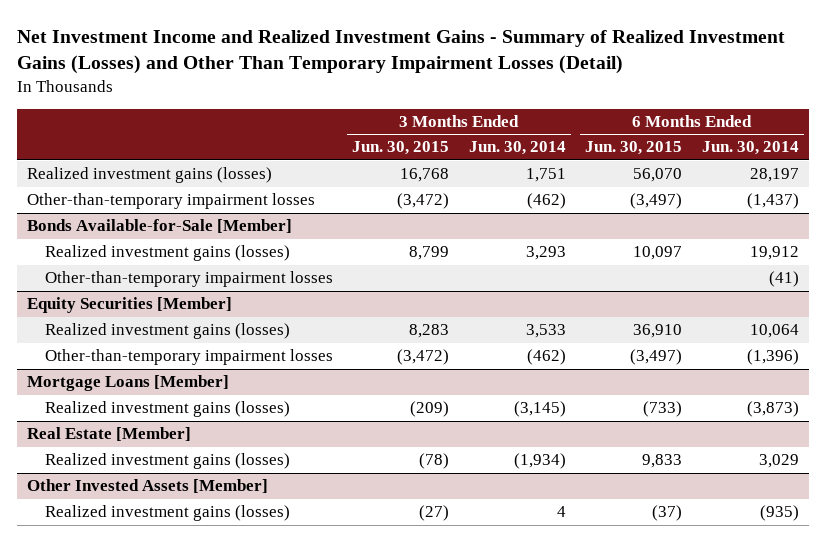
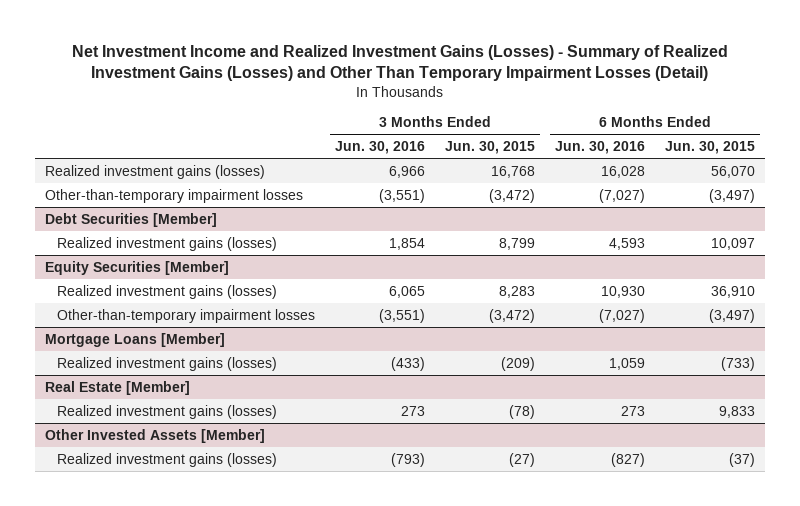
- Net Investment Income and Realized Investment Gains - Summary of Realized Investment Gains (Losses) and Other Than Temporary Impairment Losses (Detail)
+ Net Investment Income and Realized Investment Gains (Losses) - Summary of Realized Investment Gains (Losses) and Other Than Temporary Impairment Losses (Detail)
- | 3 Months Ended Jun. 30, 2015 | 3 Months Ended Jun. 30, 2014 | 6 Months Ended Jun. 30, 2015 | 6 Months Ended Jun. 30, 2014
+ | 3 Months Ended Jun. 30, 2016 | 3 Months Ended Jun. 30, 2015 | 6 Months Ended Jun. 30, 2016 | 6 Months Ended Jun. 30, 2015
- Bonds Available-for-Sale [Member]
+ Debt Securities [Member]
- Other-than-temporary impairment losses | | | | (41)

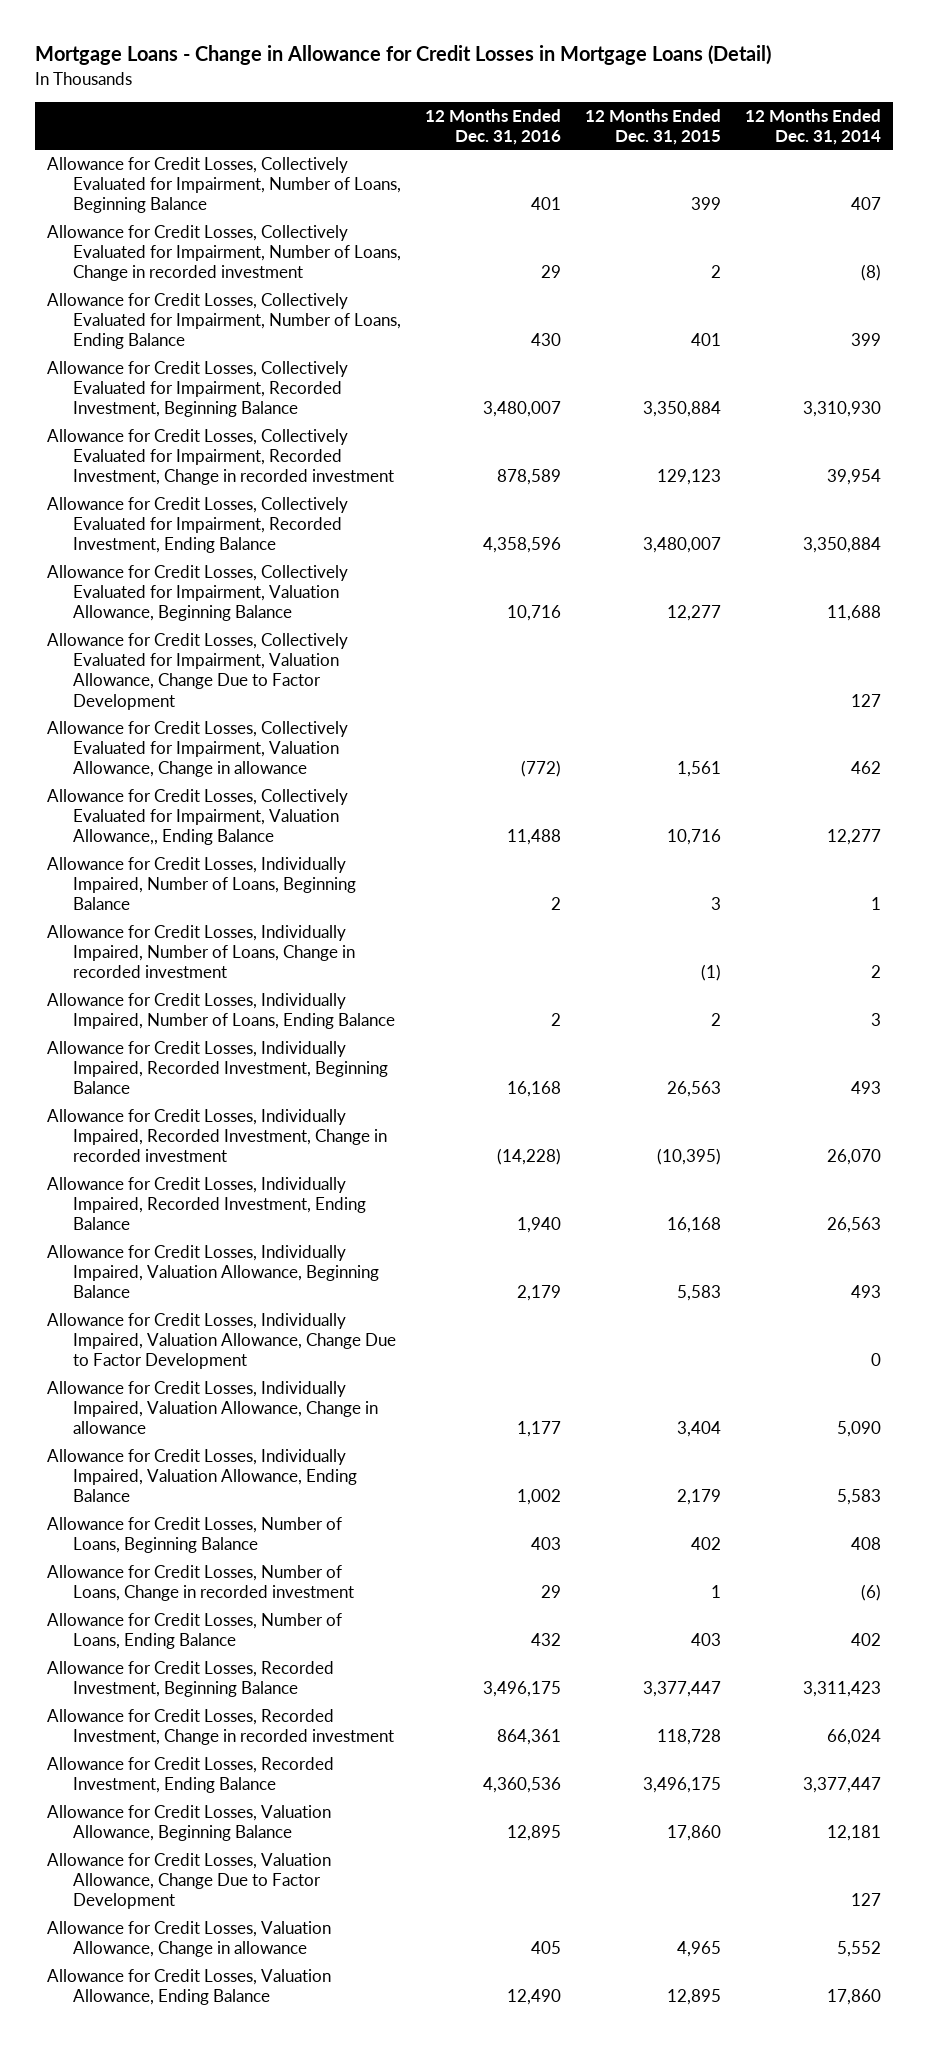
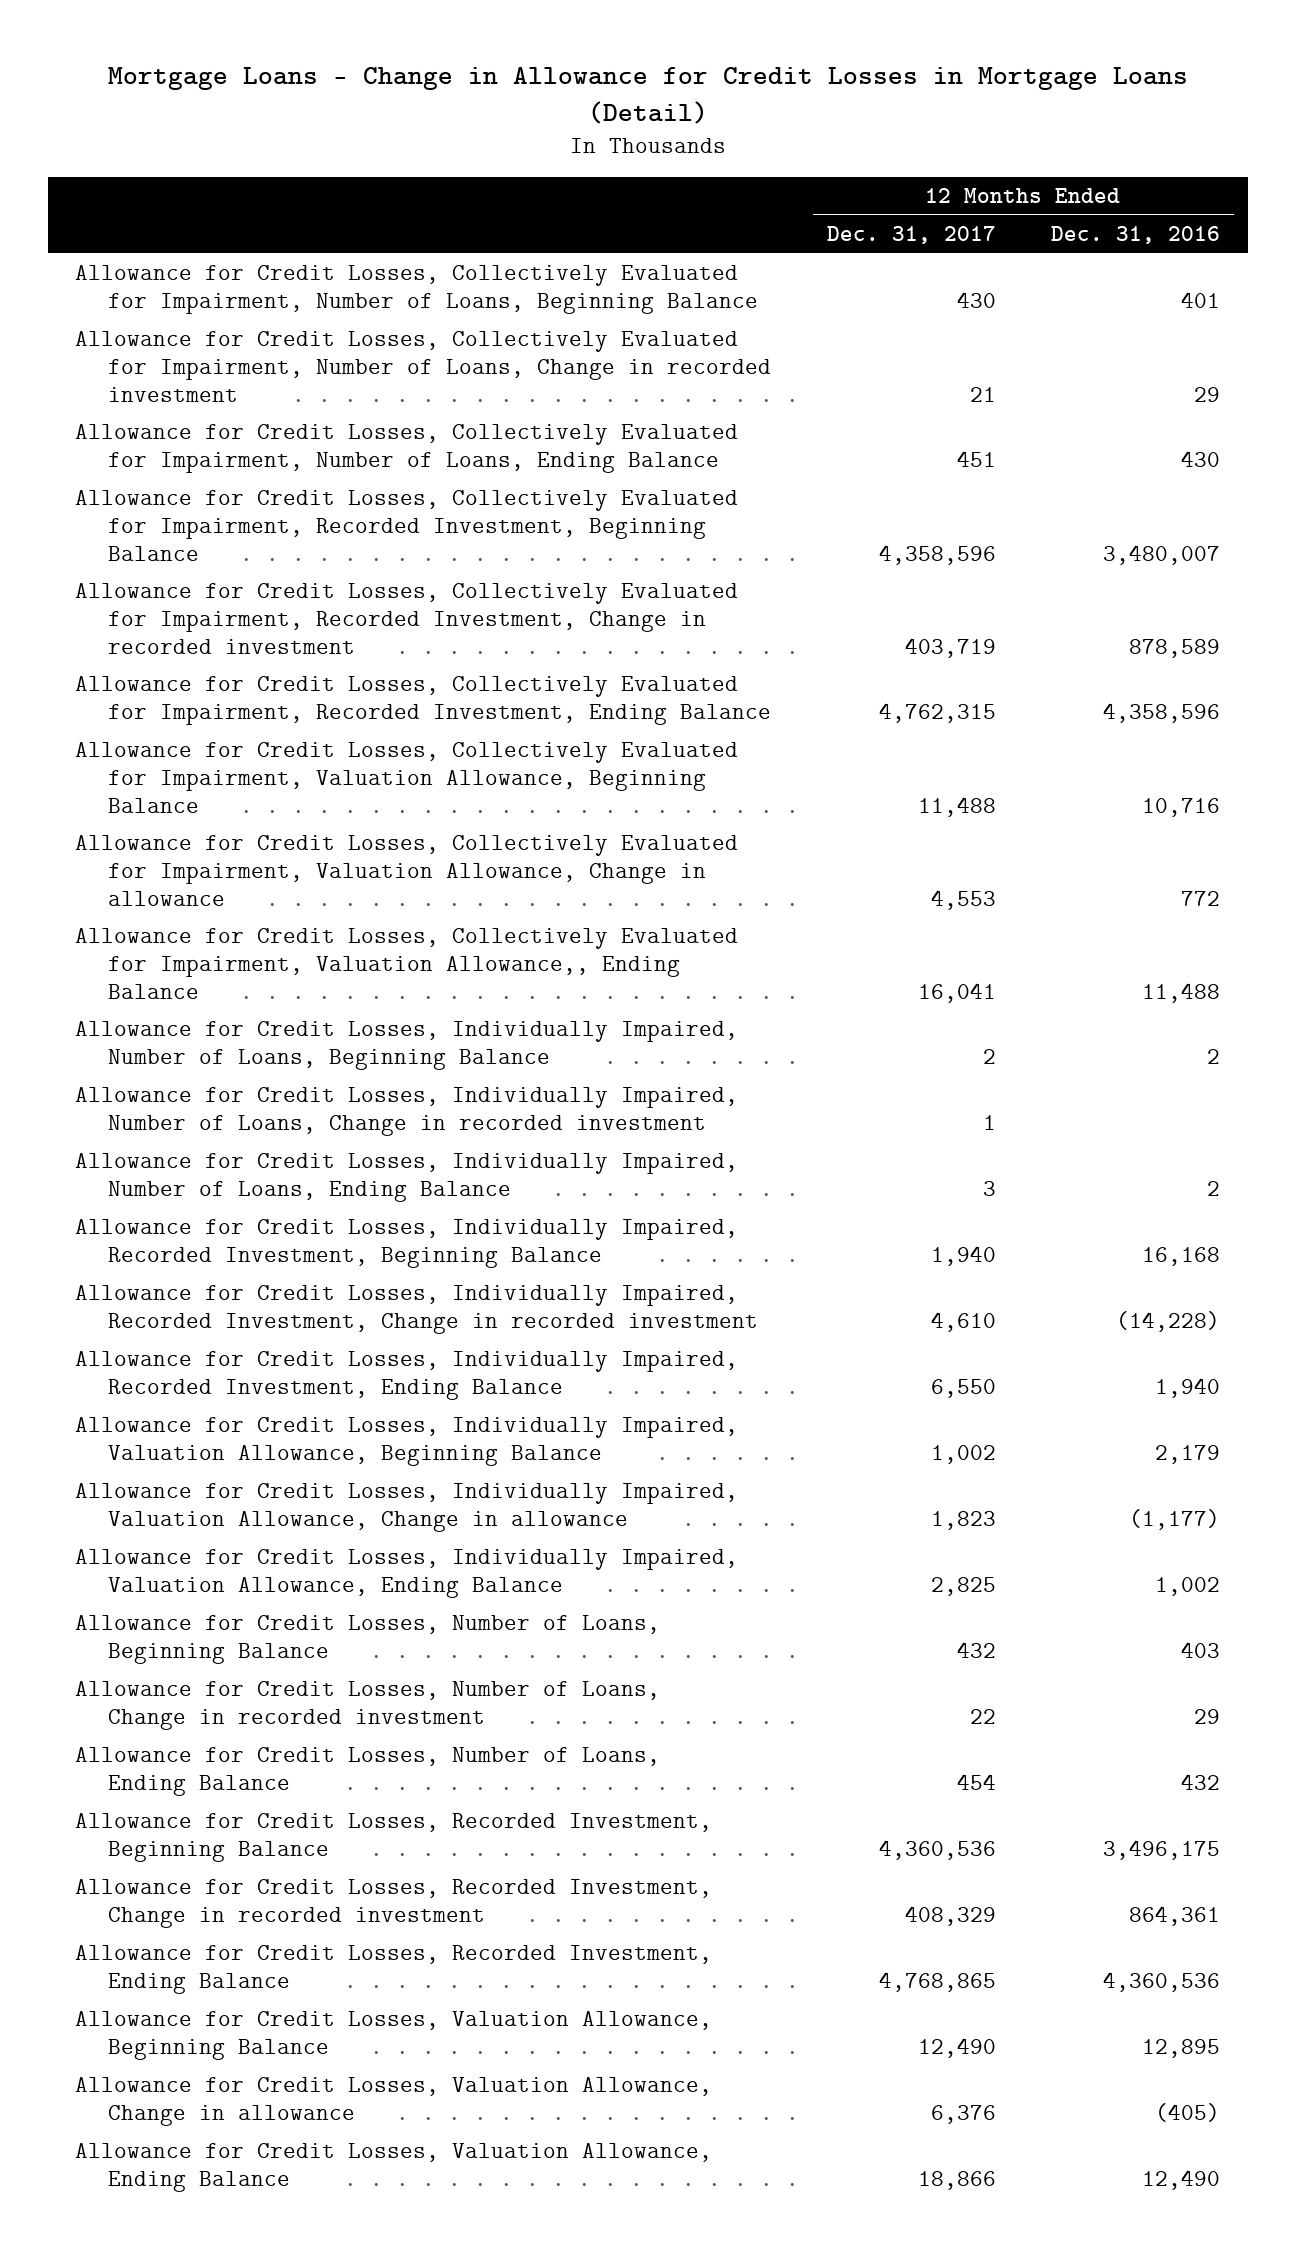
- | 12 Months Ended Dec. 31, 2016 | 12 Months Ended Dec. 31, 2015 | 12 Months Ended Dec. 31, 2014
+ | 12 Months Ended Dec. 31, 2017 | 12 Months Ended Dec. 31, 2016
- Allowance for Credit Losses, Collectively Evaluated for Impairment, Valuation Allowance, Change Due to Factor Development | | | 127
- Allowance for Credit Losses, Collectively Evaluated for Impairment, Valuation Allowance, Change in allowance | (772) | 1,561 | 462
+ Allowance for Credit Losses, Collectively Evaluated for Impairment, Valuation Allowance, Change in allowance | 4,553 | 772
- Allowance for Credit Losses, Individually Impaired, Valuation Allowance, Change Due to Factor Development | | | 0
- Allowance for Credit Losses, Individually Impaired, Valuation Allowance, Change in allowance | 1,177 | 3,404 | 5,090
+ Allowance for Credit Losses, Individually Impaired, Valuation Allowance, Change in allowance | 1,823 | (1,177)
- Allowance for Credit Losses, Valuation Allowance, Change Due to Factor Development | | | 127
- Allowance for Credit Losses, Valuation Allowance, Change in allowance | 405 | 4,965 | 5,552
+ Allowance for Credit Losses, Valuation Allowance, Change in allowance | 6,376 | (405)

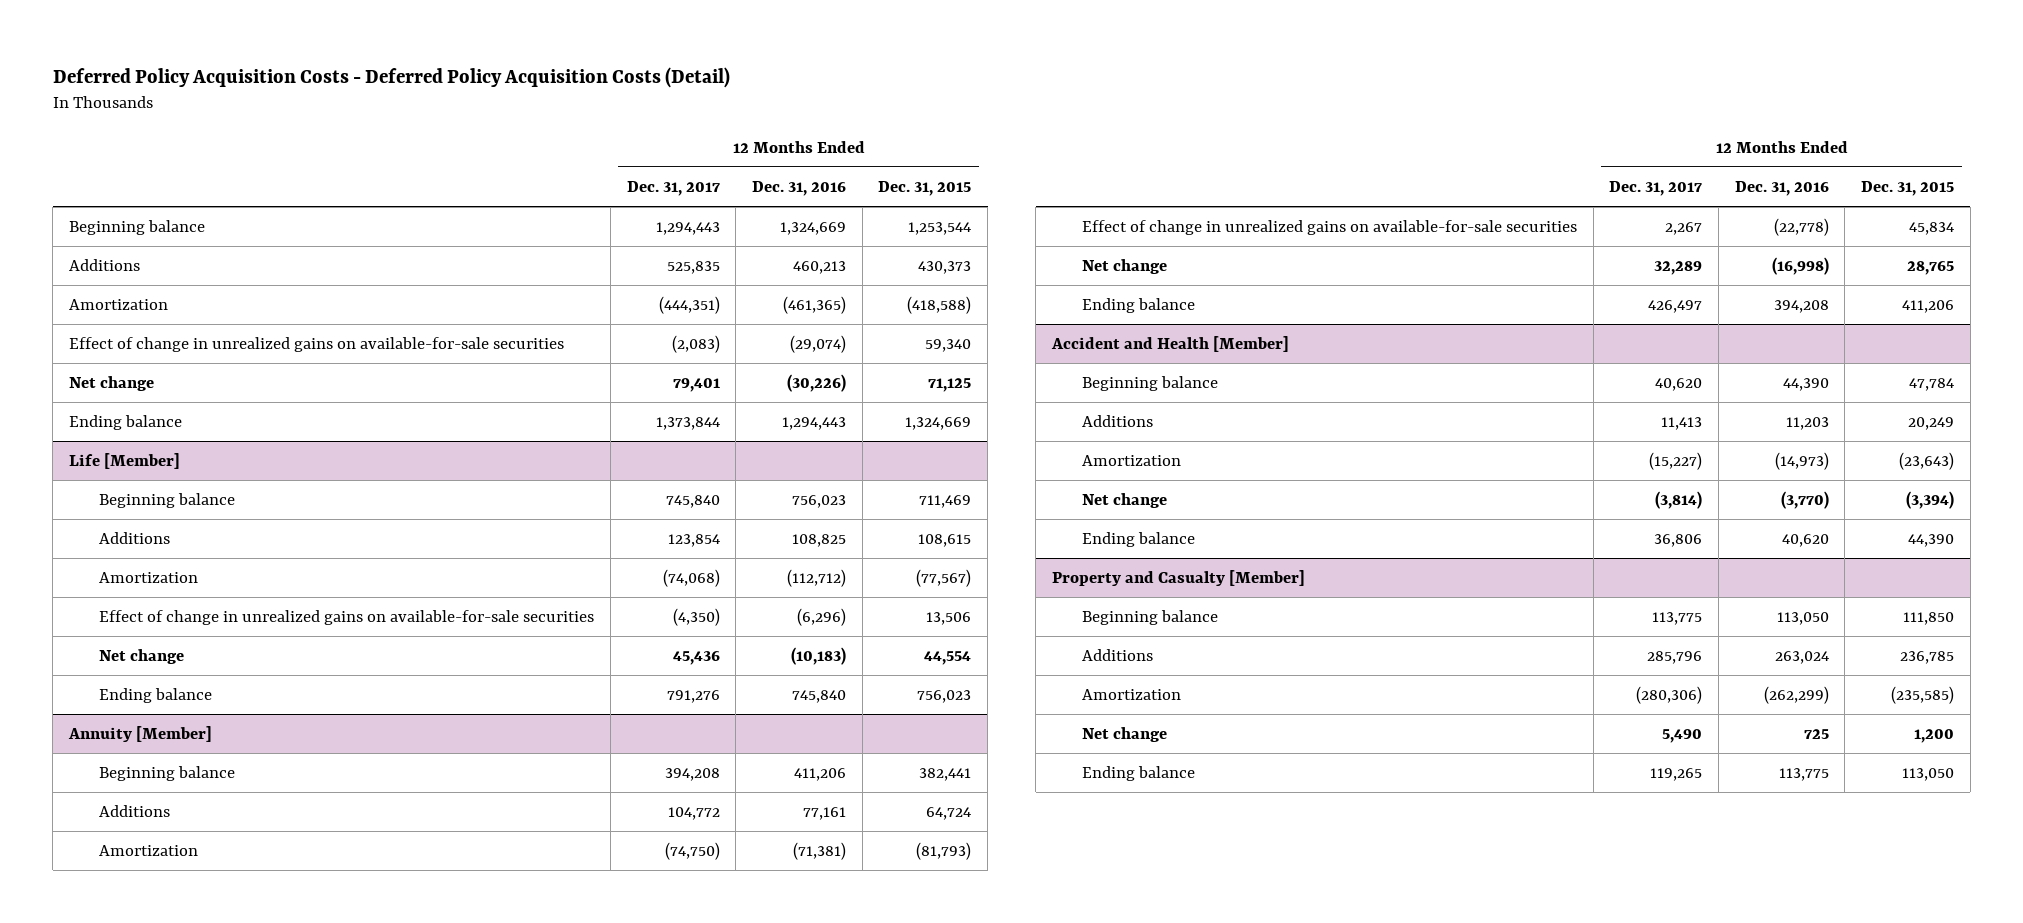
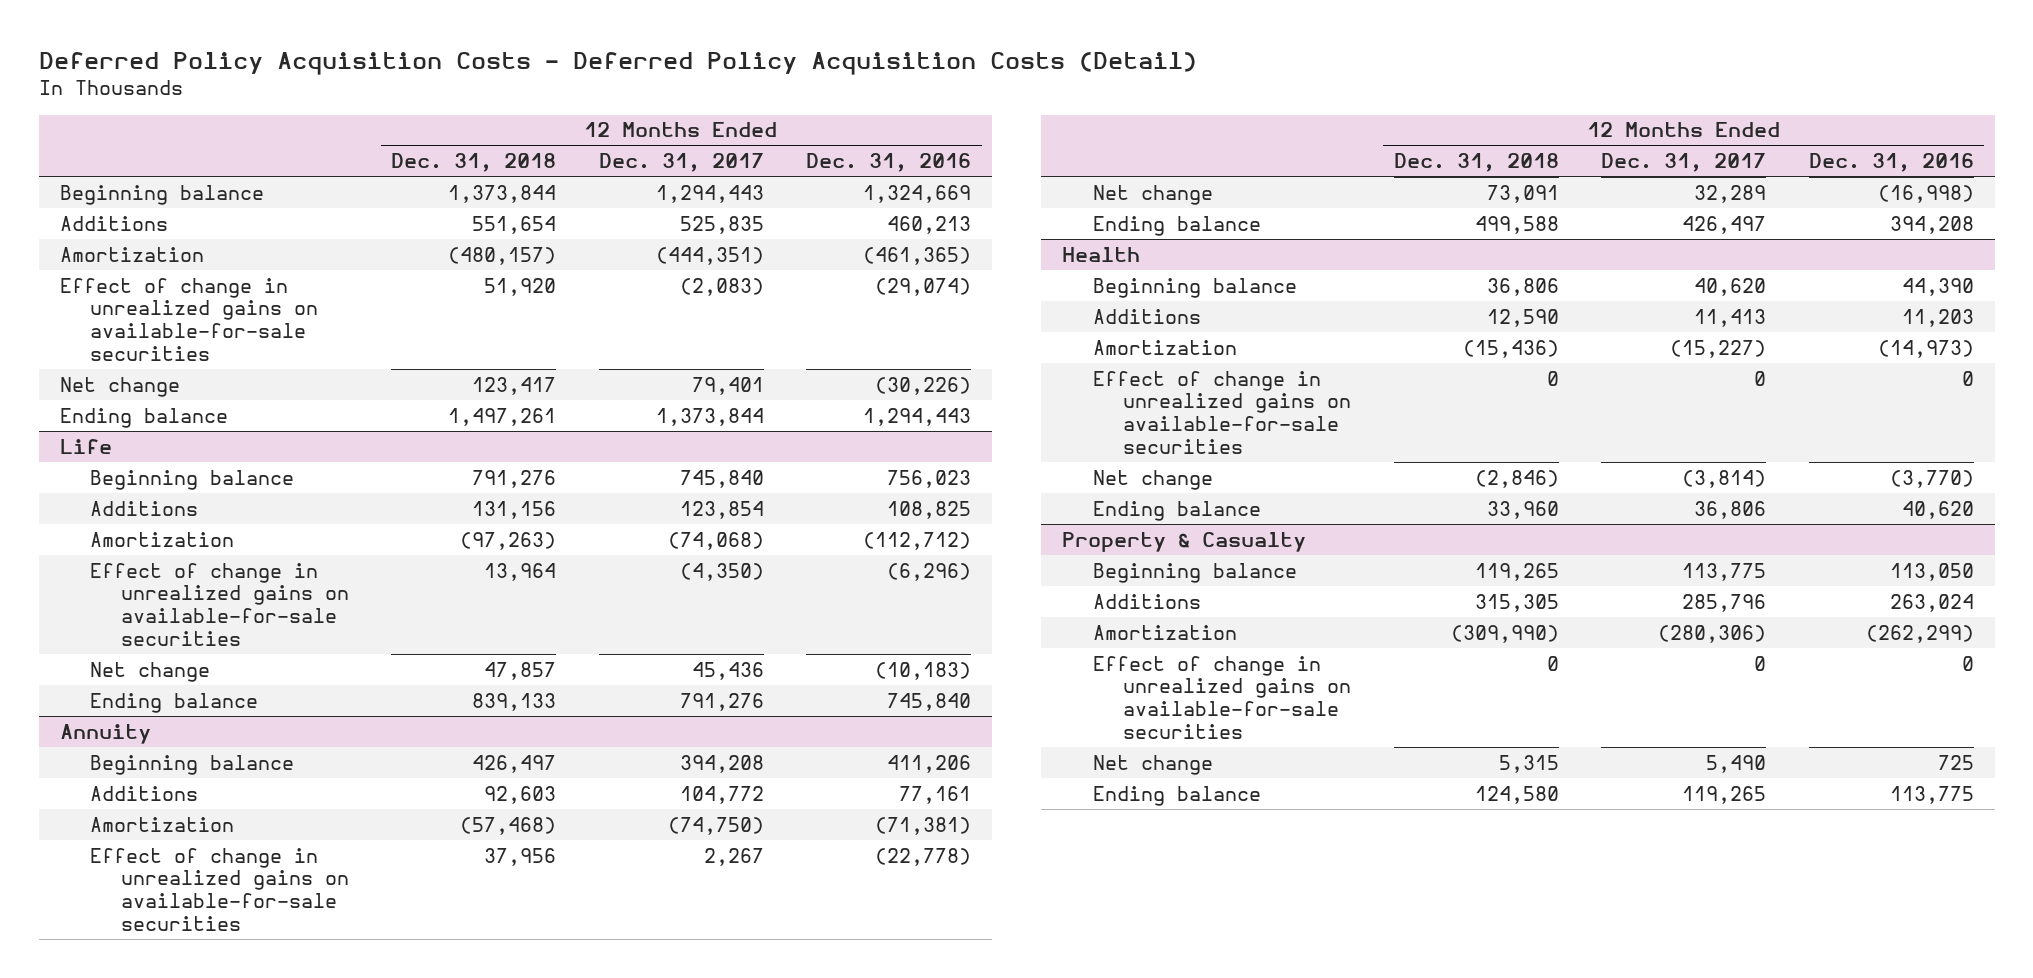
- | 12 Months Ended Dec. 31, 2017 | 12 Months Ended Dec. 31, 2016 | 12 Months Ended Dec. 31, 2015
+ | 12 Months Ended Dec. 31, 2018 | 12 Months Ended Dec. 31, 2017 | 12 Months Ended Dec. 31, 2016
- Life [Member]
+ Life
- Annuity [Member]
+ Annuity
- Accident and Health [Member]
+ Health
+ Effect of change in unrealized gains on available-for-sale securities | 0 | 0 | 0
- Property and Casualty [Member]
+ Property & Casualty
+ Effect of change in unrealized gains on available-for-sale securities | 0 | 0 | 0

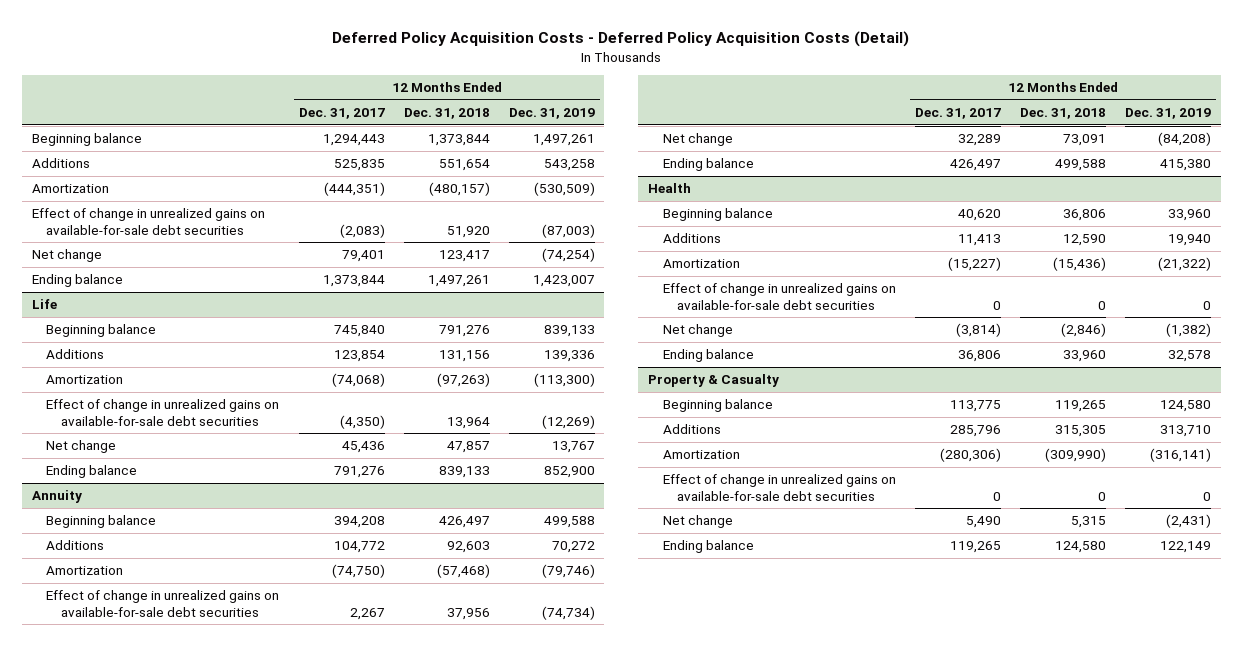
- | 12 Months Ended Dec. 31, 2018 | 12 Months Ended Dec. 31, 2017 | 12 Months Ended Dec. 31, 2016
+ | 12 Months Ended Dec. 31, 2017 | 12 Months Ended Dec. 31, 2018 | 12 Months Ended Dec. 31, 2019
- Effect of change in unrealized gains on available-for-sale securities | 51,920 | (2,083) | (29,074)
+ Effect of change in unrealized gains on available-for-sale debt securities | (2,083) | 51,920 | (87,003)
@ Life
- Effect of change in unrealized gains on available-for-sale securities | 13,964 | (4,350) | (6,296)
+ Effect of change in unrealized gains on available-for-sale debt securities | (4,350) | 13,964 | (12,269)
@ Annuity
- Effect of change in unrealized gains on available-for-sale securities | 37,956 | 2,267 | (22,778)
+ Effect of change in unrealized gains on available-for-sale debt securities | 2,267 | 37,956 | (74,734)
@ Health
- Effect of change in unrealized gains on available-for-sale securities | 0 | 0 | 0
+ Effect of change in unrealized gains on available-for-sale debt securities | 0 | 0 | 0
@ Property & Casualty
- Effect of change in unrealized gains on available-for-sale securities | 0 | 0 | 0
+ Effect of change in unrealized gains on available-for-sale debt securities | 0 | 0 | 0

